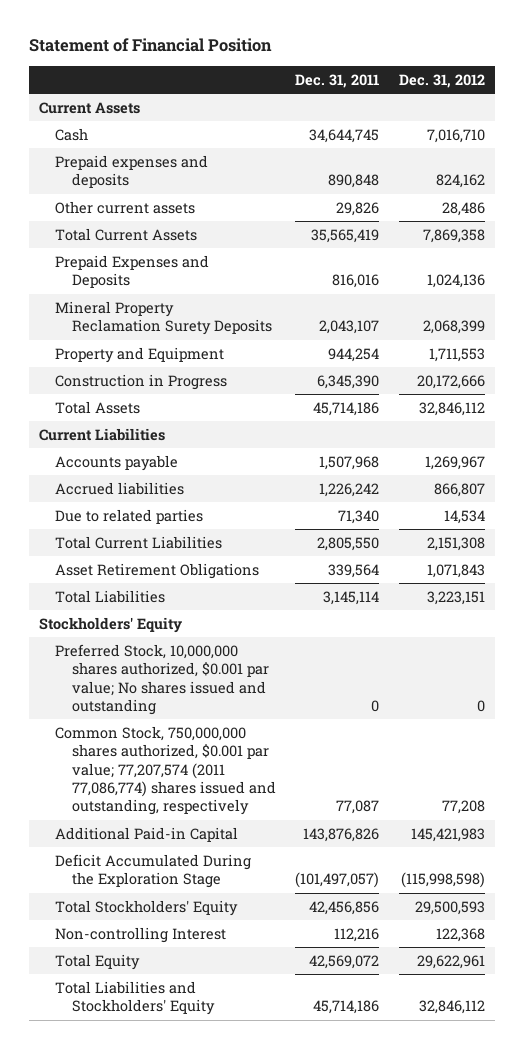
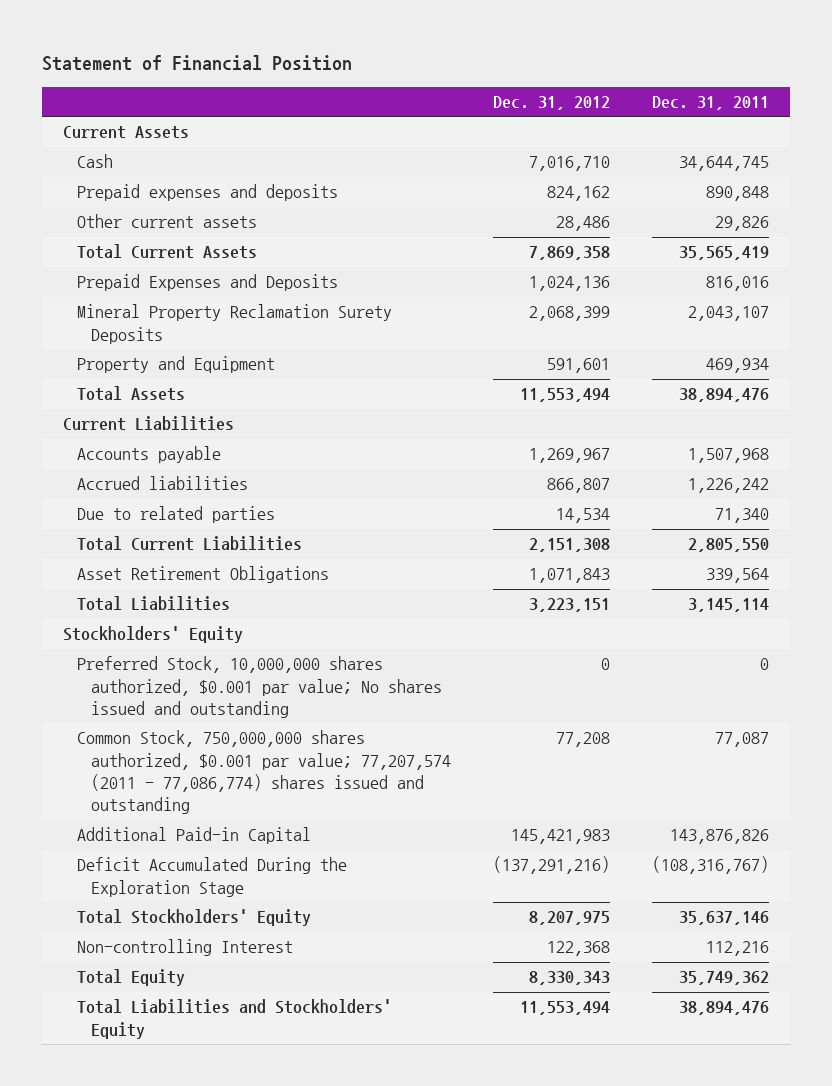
- | Dec. 31, 2011 | Dec. 31, 2012
+ | Dec. 31, 2012 | Dec. 31, 2011
- Property and Equipment | 944,254 | 1,711,553
- Construction in Progress | 6,345,390 | 20,172,666
- Total Assets | 45,714,186 | 32,846,112
+ Property and Equipment | 591,601 | 469,934
+ Total Assets | 11,553,494 | 38,894,476
- Common Stock, 750,000,000 shares authorized, $0.001 par value; 77,207,574 (2011 77,086,774) shares issued and outstanding, respectively | 77,087 | 77,208
+ Common Stock, 750,000,000 shares authorized, $0.001 par value; 77,207,574 (2011 - 77,086,774) shares issued and outstanding | 77,208 | 77,087
- Deficit Accumulated During the Exploration Stage | (101,497,057) | (115,998,598)
- Total Stockholders' Equity | 42,456,856 | 29,500,593
+ Deficit Accumulated During the Exploration Stage | (137,291,216) | (108,316,767)
+ Total Stockholders' Equity | 8,207,975 | 35,637,146
- Total Equity | 42,569,072 | 29,622,961
- Total Liabilities and Stockholders' Equity | 45,714,186 | 32,846,112
+ Total Equity | 8,330,343 | 35,749,362
+ Total Liabilities and Stockholders' Equity | 11,553,494 | 38,894,476

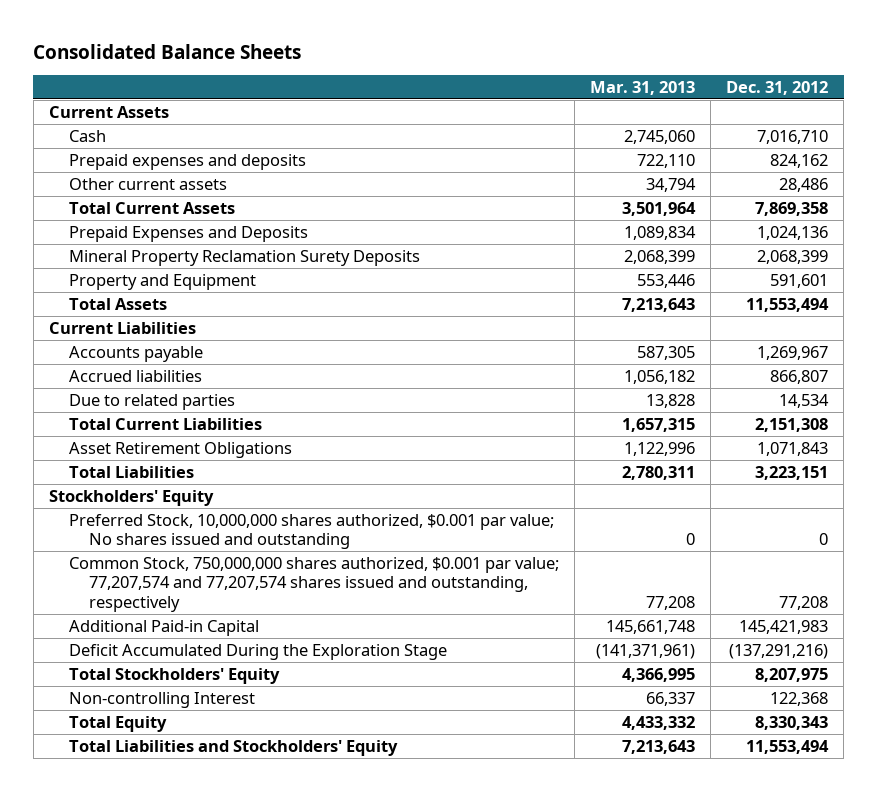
- Statement of Financial Position
+ Consolidated Balance Sheets
- | Dec. 31, 2012 | Dec. 31, 2011
+ | Mar. 31, 2013 | Dec. 31, 2012
- Common Stock, 750,000,000 shares authorized, $0.001 par value; 77,207,574 (2011 - 77,086,774) shares issued and outstanding | 77,208 | 77,087
+ Common Stock, 750,000,000 shares authorized, $0.001 par value; 77,207,574 and 77,207,574 shares issued and outstanding, respectively | 77,208 | 77,208

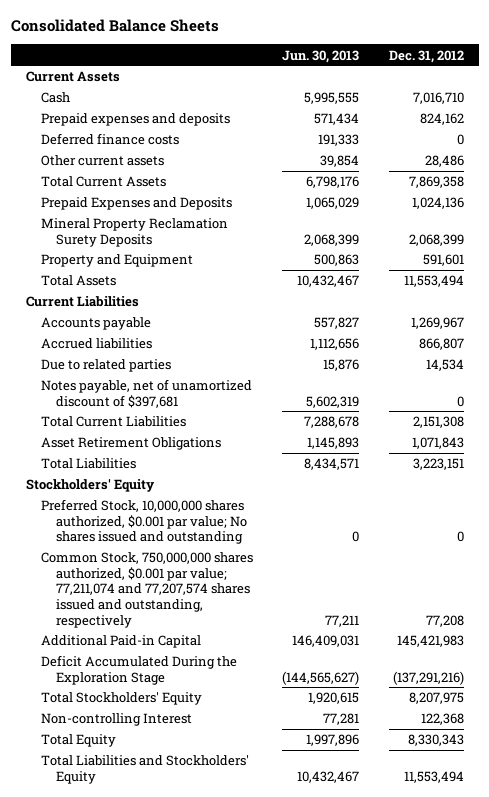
- | Mar. 31, 2013 | Dec. 31, 2012
+ | Jun. 30, 2013 | Dec. 31, 2012
+ Deferred finance costs | 191,333 | 0
+ Notes payable, net of unamortized discount of $397,681 | 5,602,319 | 0
- Common Stock, 750,000,000 shares authorized, $0.001 par value; 77,207,574 and 77,207,574 shares issued and outstanding, respectively | 77,208 | 77,208
+ Common Stock, 750,000,000 shares authorized, $0.001 par value; 77,211,074 and 77,207,574 shares issued and outstanding, respectively | 77,211 | 77,208

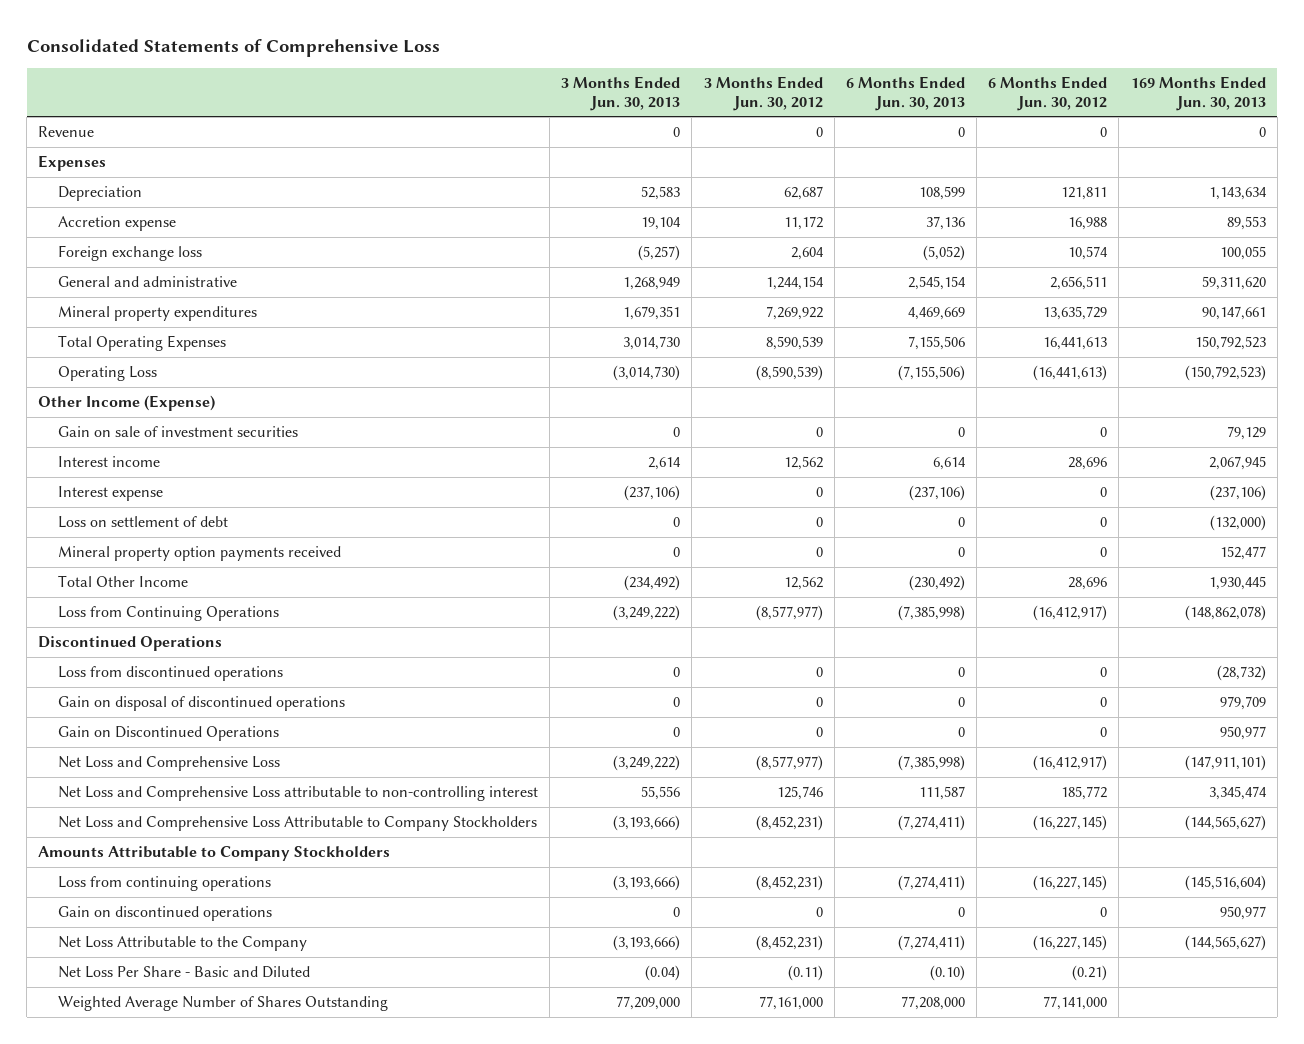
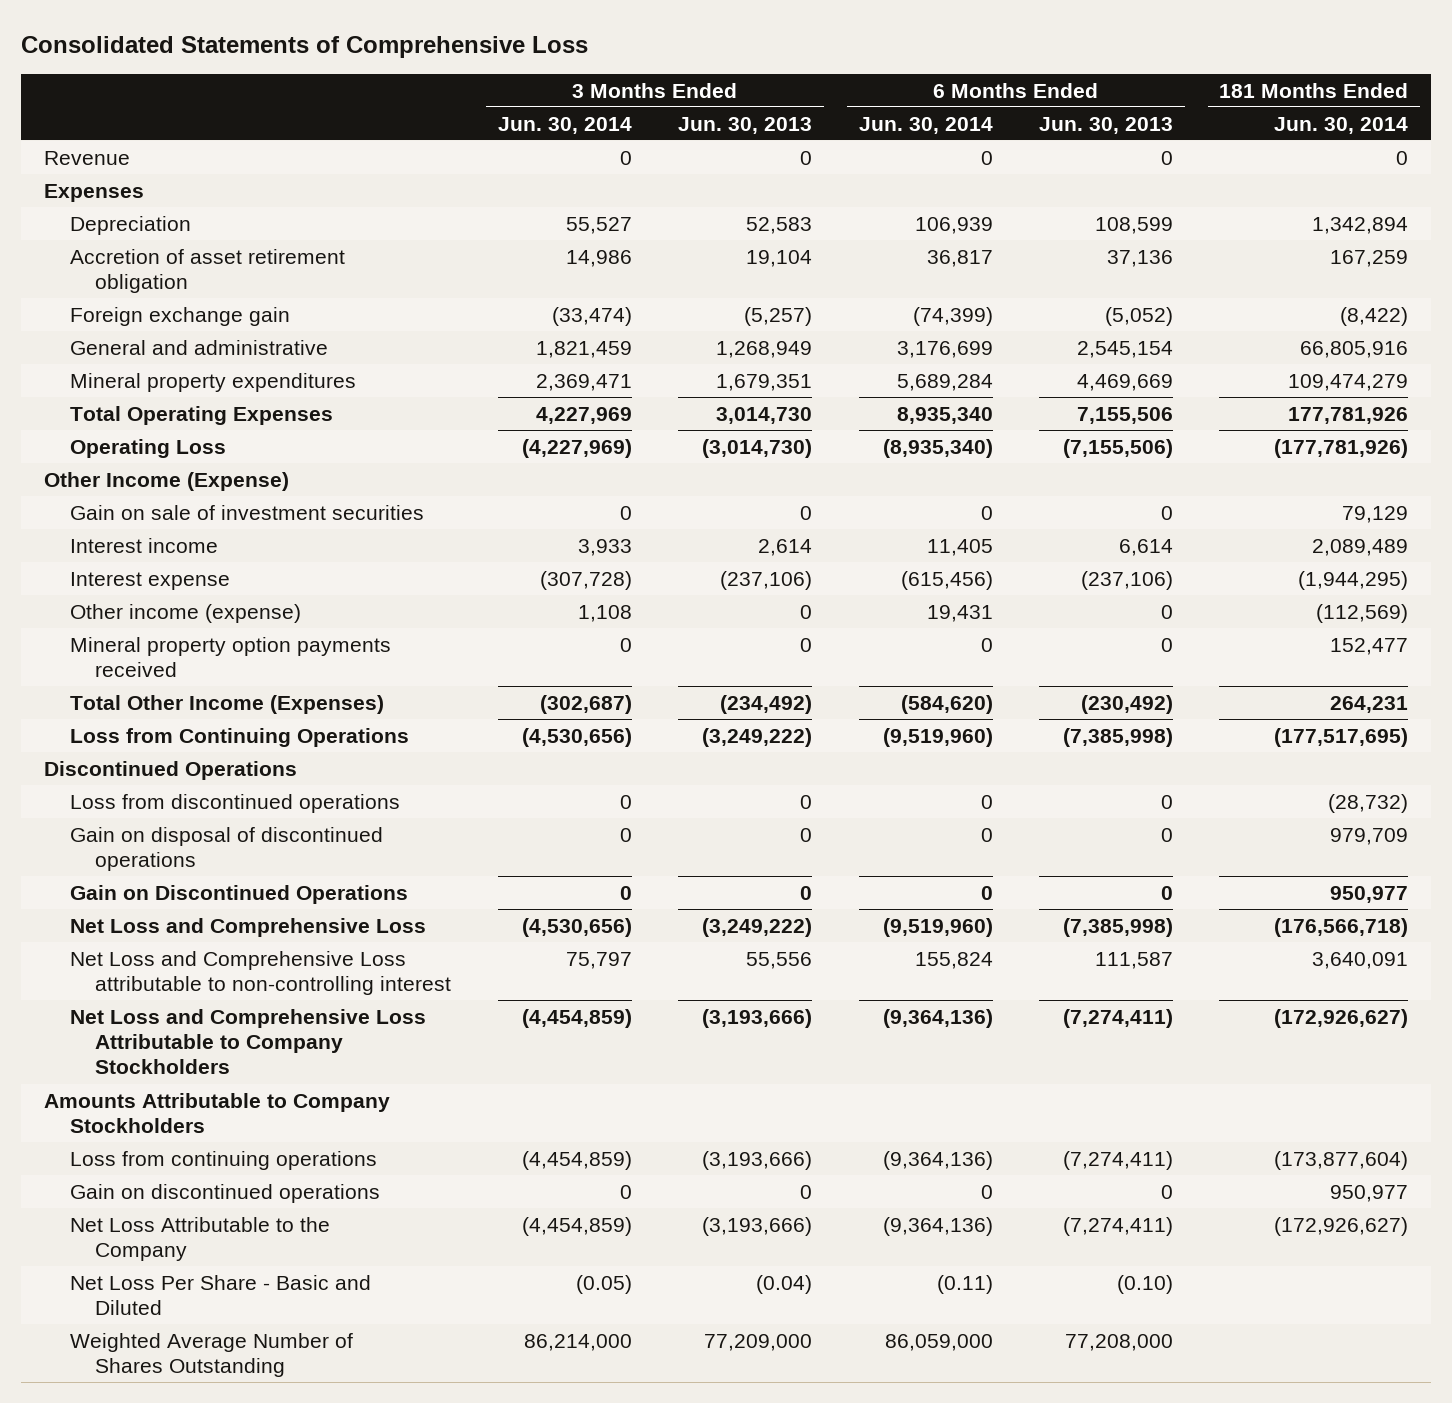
- | 3 Months Ended Jun. 30, 2013 | 3 Months Ended Jun. 30, 2012 | 6 Months Ended Jun. 30, 2013 | 6 Months Ended Jun. 30, 2012 | 169 Months Ended Jun. 30, 2013
+ | 3 Months Ended Jun. 30, 2014 | 3 Months Ended Jun. 30, 2013 | 6 Months Ended Jun. 30, 2014 | 6 Months Ended Jun. 30, 2013 | 181 Months Ended Jun. 30, 2014
- Accretion expense | 19,104 | 11,172 | 37,136 | 16,988 | 89,553
- Foreign exchange loss | (5,257) | 2,604 | (5,052) | 10,574 | 100,055
+ Accretion of asset retirement obligation | 14,986 | 19,104 | 36,817 | 37,136 | 167,259
+ Foreign exchange gain | (33,474) | (5,257) | (74,399) | (5,052) | (8,422)
- Loss on settlement of debt | 0 | 0 | 0 | 0 | (132,000)
+ Other income (expense) | 1,108 | 0 | 19,431 | 0 | (112,569)
- Total Other Income | (234,492) | 12,562 | (230,492) | 28,696 | 1,930,445
+ Total Other Income (Expenses) | (302,687) | (234,492) | (584,620) | (230,492) | 264,231

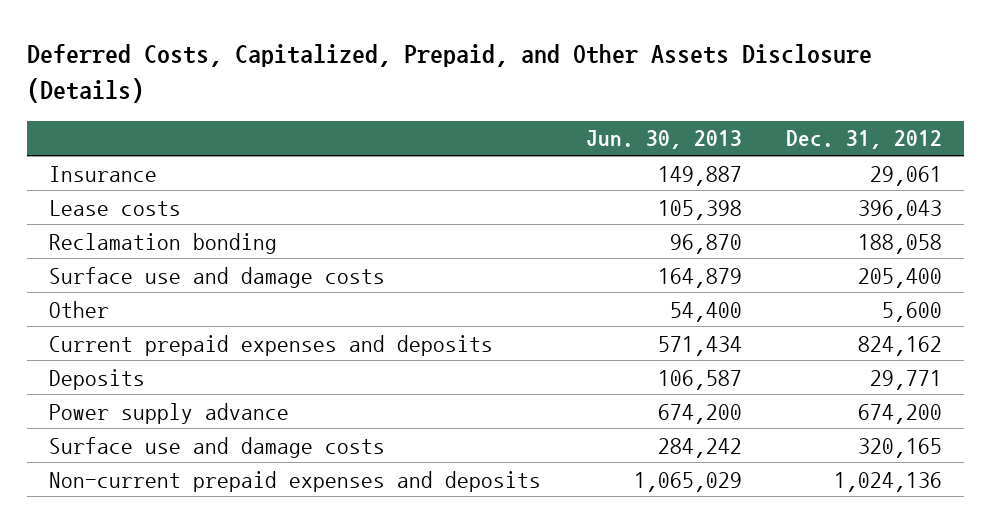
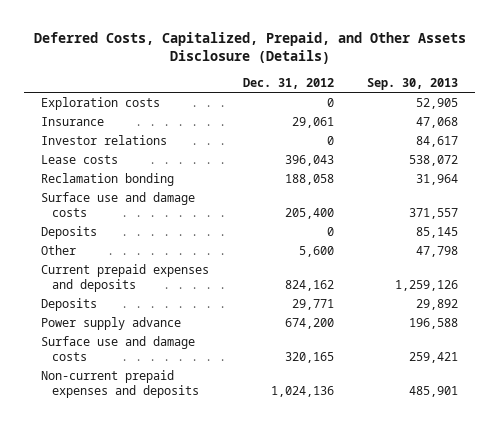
- | Jun. 30, 2013 | Dec. 31, 2012
+ | Dec. 31, 2012 | Sep. 30, 2013
+ Exploration costs | 0 | 52,905
+ Investor relations | 0 | 84,617
+ Deposits | 0 | 85,145

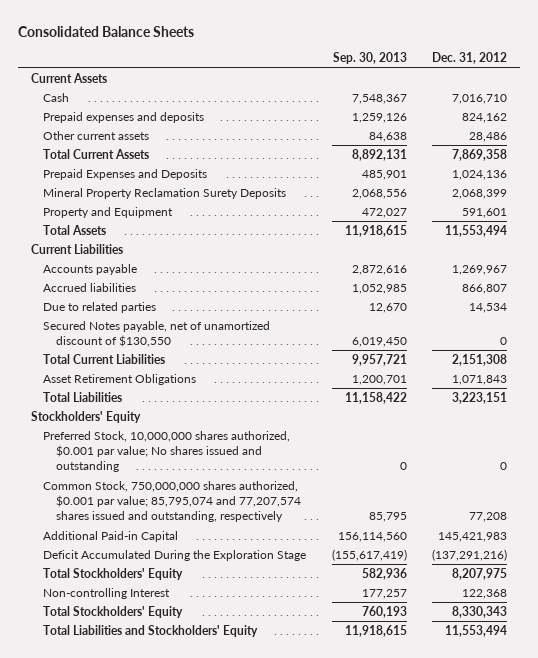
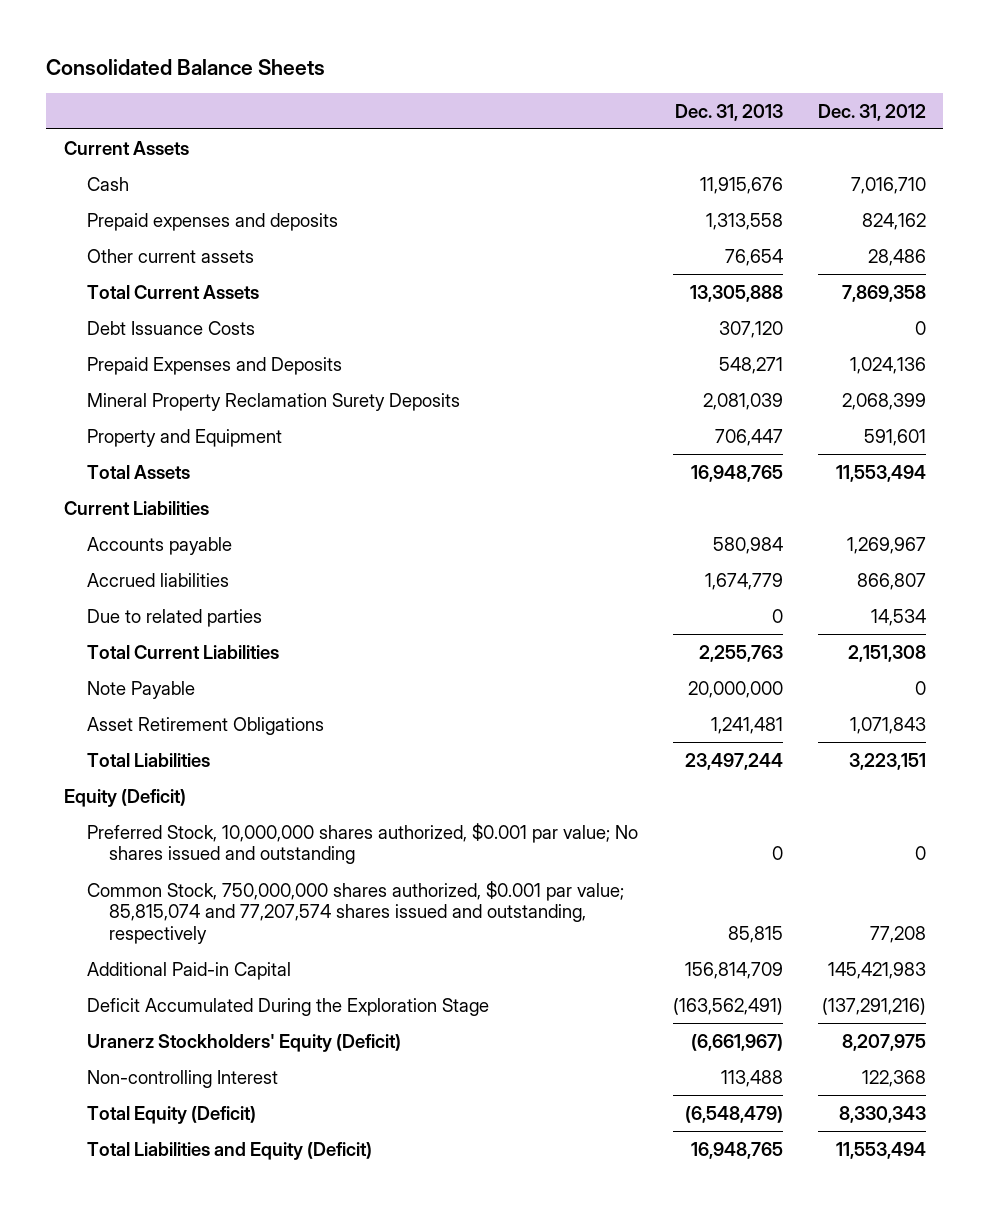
- | Sep. 30, 2013 | Dec. 31, 2012
+ | Dec. 31, 2013 | Dec. 31, 2012
+ Debt Issuance Costs | 307,120 | 0
- Secured Notes payable, net of unamortized discount of $130,550 | 6,019,450 | 0
+ Note Payable | 20,000,000 | 0
- Stockholders' Equity
+ Equity (Deficit)
- Common Stock, 750,000,000 shares authorized, $0.001 par value; 85,795,074 and 77,207,574 shares issued and outstanding, respectively | 85,795 | 77,208
+ Common Stock, 750,000,000 shares authorized, $0.001 par value; 85,815,074 and 77,207,574 shares issued and outstanding, respectively | 85,815 | 77,208
- Total Stockholders' Equity | 582,936 | 8,207,975
+ Uranerz Stockholders' Equity (Deficit) | (6,661,967) | 8,207,975
- Total Stockholders' Equity | 760,193 | 8,330,343
- Total Liabilities and Stockholders' Equity | 11,918,615 | 11,553,494
+ Total Equity (Deficit) | (6,548,479) | 8,330,343
+ Total Liabilities and Equity (Deficit) | 16,948,765 | 11,553,494

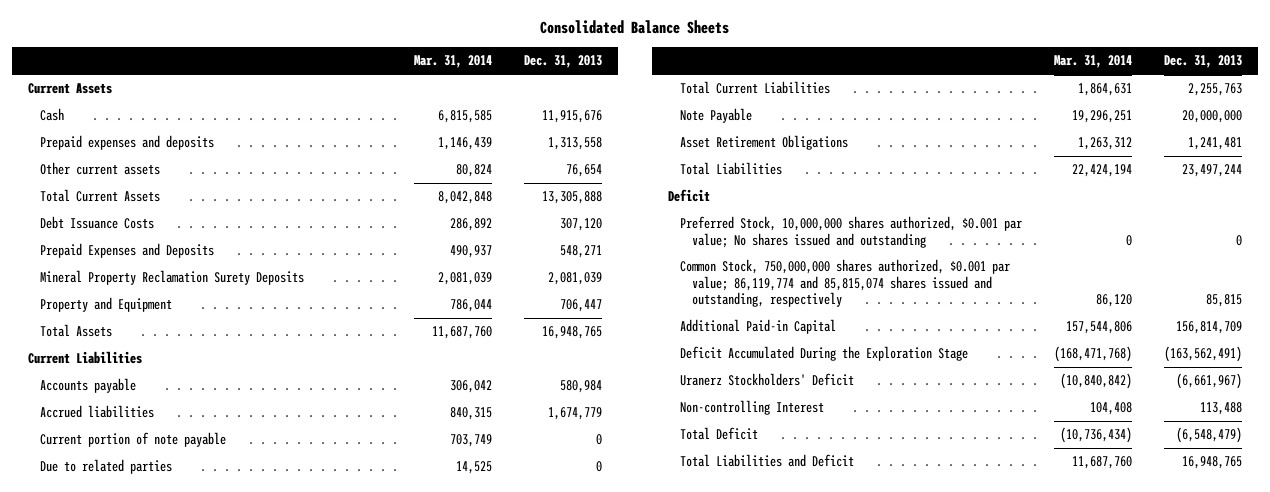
- | Dec. 31, 2013 | Dec. 31, 2012
+ | Mar. 31, 2014 | Dec. 31, 2013
+ Current portion of note payable | 703,749 | 0
- Equity (Deficit)
+ Deficit
- Common Stock, 750,000,000 shares authorized, $0.001 par value; 85,815,074 and 77,207,574 shares issued and outstanding, respectively | 85,815 | 77,208
+ Common Stock, 750,000,000 shares authorized, $0.001 par value; 86,119,774 and 85,815,074 shares issued and outstanding, respectively | 86,120 | 85,815
- Uranerz Stockholders' Equity (Deficit) | (6,661,967) | 8,207,975
+ Uranerz Stockholders' Deficit | (10,840,842) | (6,661,967)
- Total Equity (Deficit) | (6,548,479) | 8,330,343
- Total Liabilities and Equity (Deficit) | 16,948,765 | 11,553,494
+ Total Deficit | (10,736,434) | (6,548,479)
+ Total Liabilities and Deficit | 11,687,760 | 16,948,765

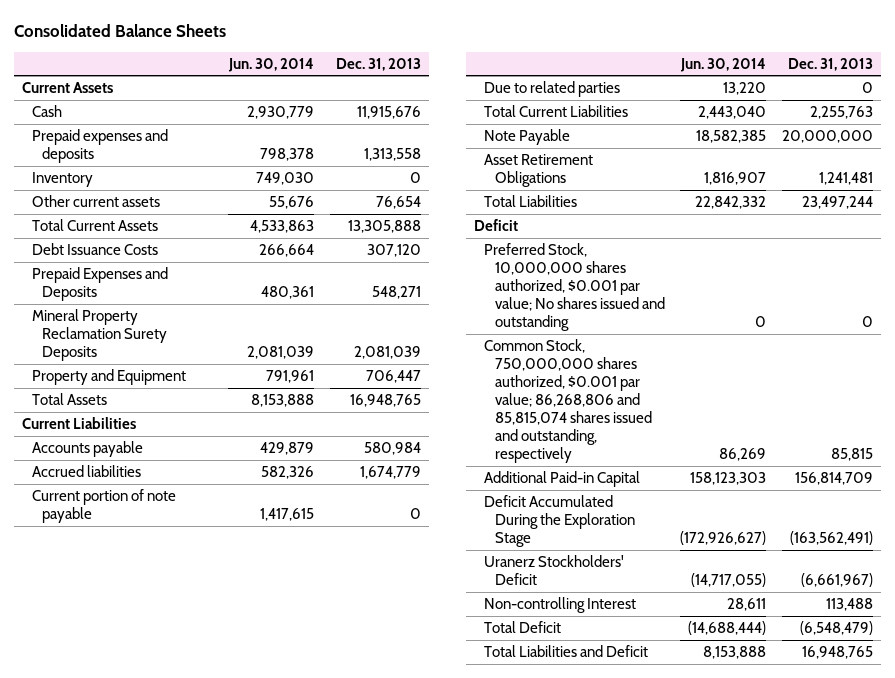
- | Mar. 31, 2014 | Dec. 31, 2013
+ | Jun. 30, 2014 | Dec. 31, 2013
+ Inventory | 749,030 | 0
- Common Stock, 750,000,000 shares authorized, $0.001 par value; 86,119,774 and 85,815,074 shares issued and outstanding, respectively | 86,120 | 85,815
+ Common Stock, 750,000,000 shares authorized, $0.001 par value; 86,268,806 and 85,815,074 shares issued and outstanding, respectively | 86,269 | 85,815

